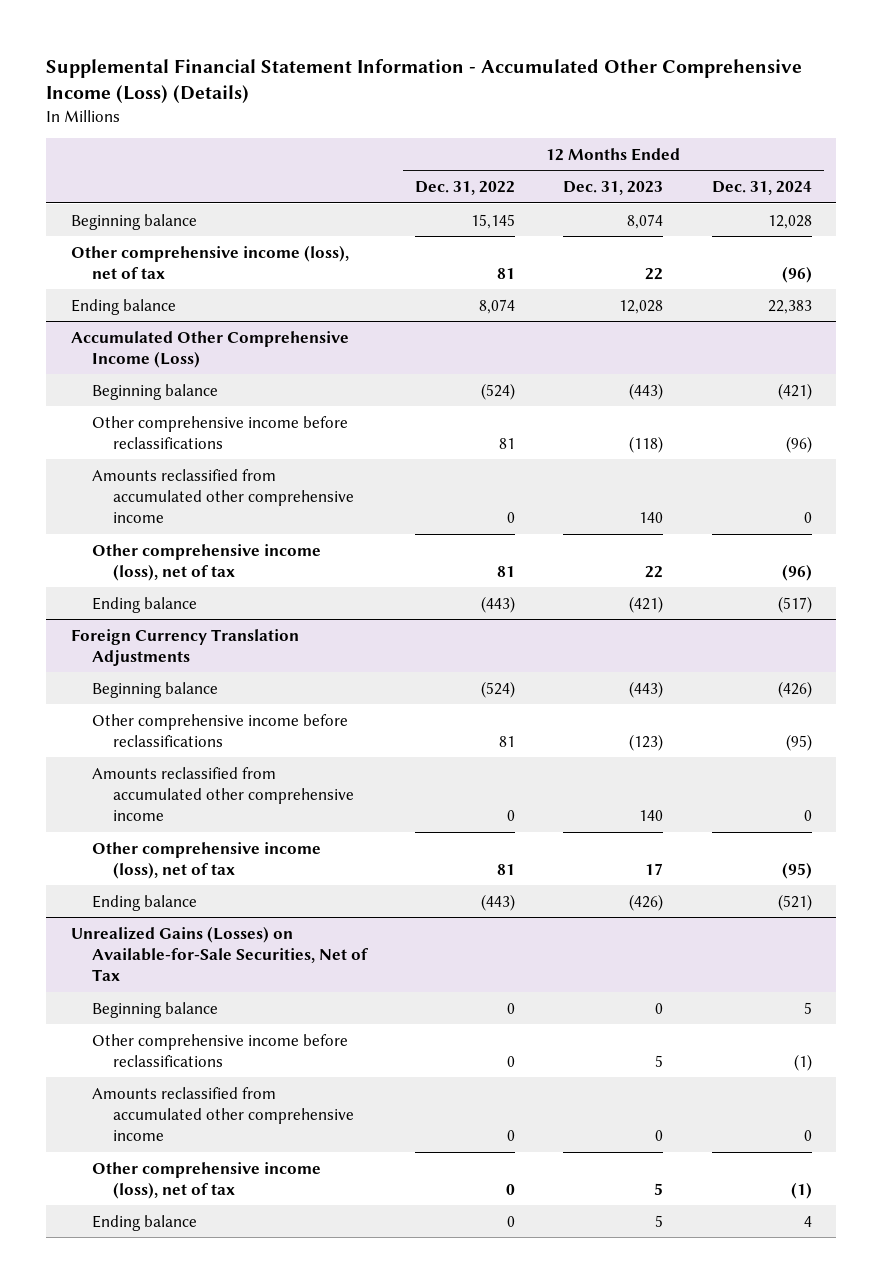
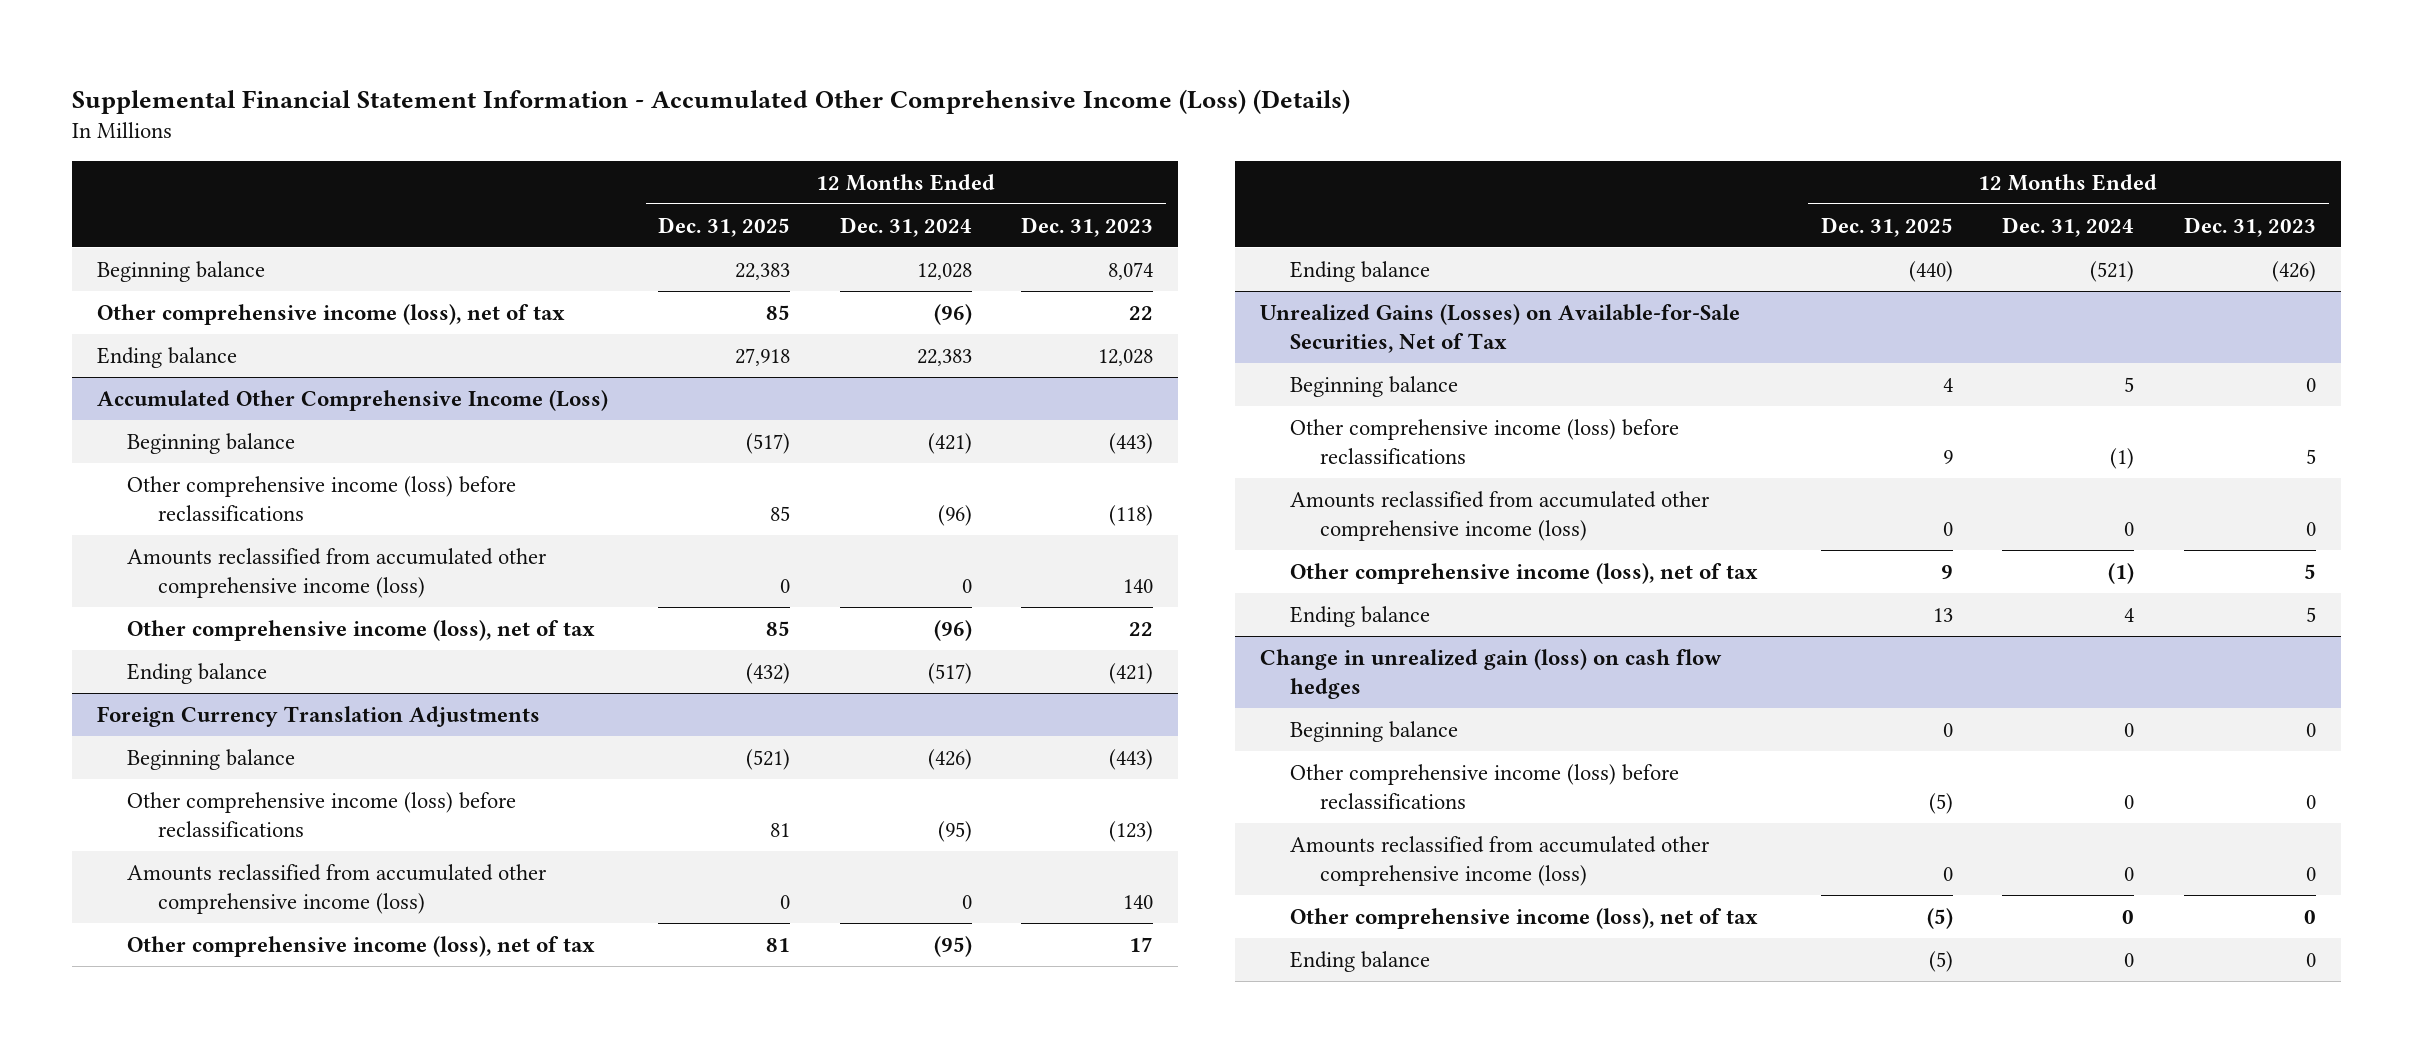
- | 12 Months Ended Dec. 31, 2022 | 12 Months Ended Dec. 31, 2023 | 12 Months Ended Dec. 31, 2024
+ | 12 Months Ended Dec. 31, 2025 | 12 Months Ended Dec. 31, 2024 | 12 Months Ended Dec. 31, 2023
@ Accumulated Other Comprehensive Income (Loss)
- Other comprehensive income before reclassifications | 81 | (118) | (96)
- Amounts reclassified from accumulated other comprehensive income | 0 | 140 | 0
+ Other comprehensive income (loss) before reclassifications | 85 | (96) | (118)
+ Amounts reclassified from accumulated other comprehensive income (loss) | 0 | 0 | 140
@ Foreign Currency Translation Adjustments
- Other comprehensive income before reclassifications | 81 | (123) | (95)
- Amounts reclassified from accumulated other comprehensive income | 0 | 140 | 0
+ Other comprehensive income (loss) before reclassifications | 81 | (95) | (123)
+ Amounts reclassified from accumulated other comprehensive income (loss) | 0 | 0 | 140
@ Unrealized Gains (Losses) on Available-for-Sale Securities, Net of Tax
- Other comprehensive income before reclassifications | 0 | 5 | (1)
- Amounts reclassified from accumulated other comprehensive income | 0 | 0 | 0
+ Other comprehensive income (loss) before reclassifications | 9 | (1) | 5
+ Amounts reclassified from accumulated other comprehensive income (loss) | 0 | 0 | 0
+ Change in unrealized gain (loss) on cash flow hedges
+ Beginning balance | 0 | 0 | 0
+ Other comprehensive income (loss) before reclassifications | (5) | 0 | 0
+ Amounts reclassified from accumulated other comprehensive income (loss) | 0 | 0 | 0
+ Other comprehensive income (loss), net of tax | (5) | 0 | 0
+ Ending balance | (5) | 0 | 0

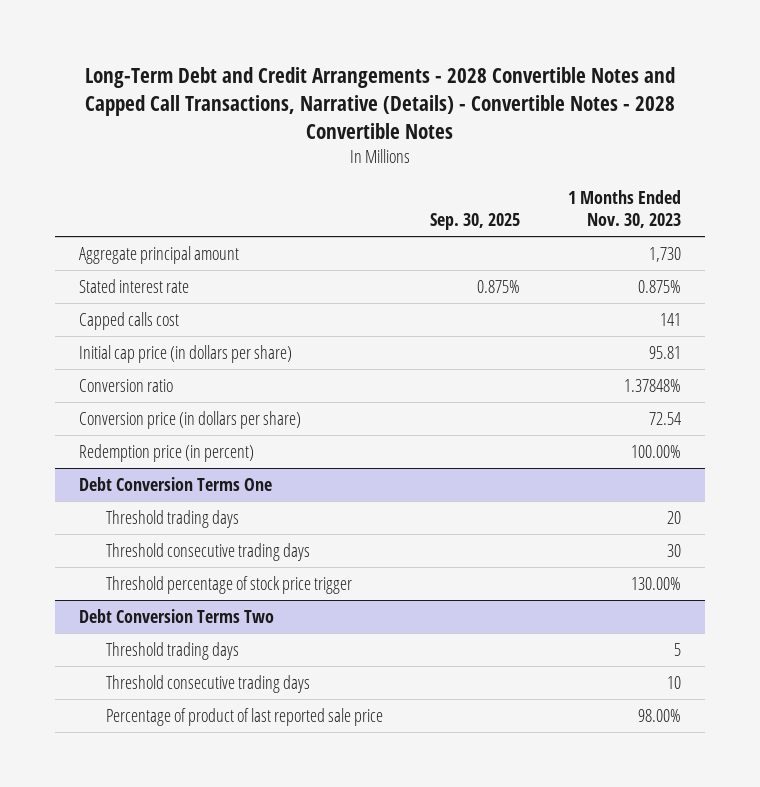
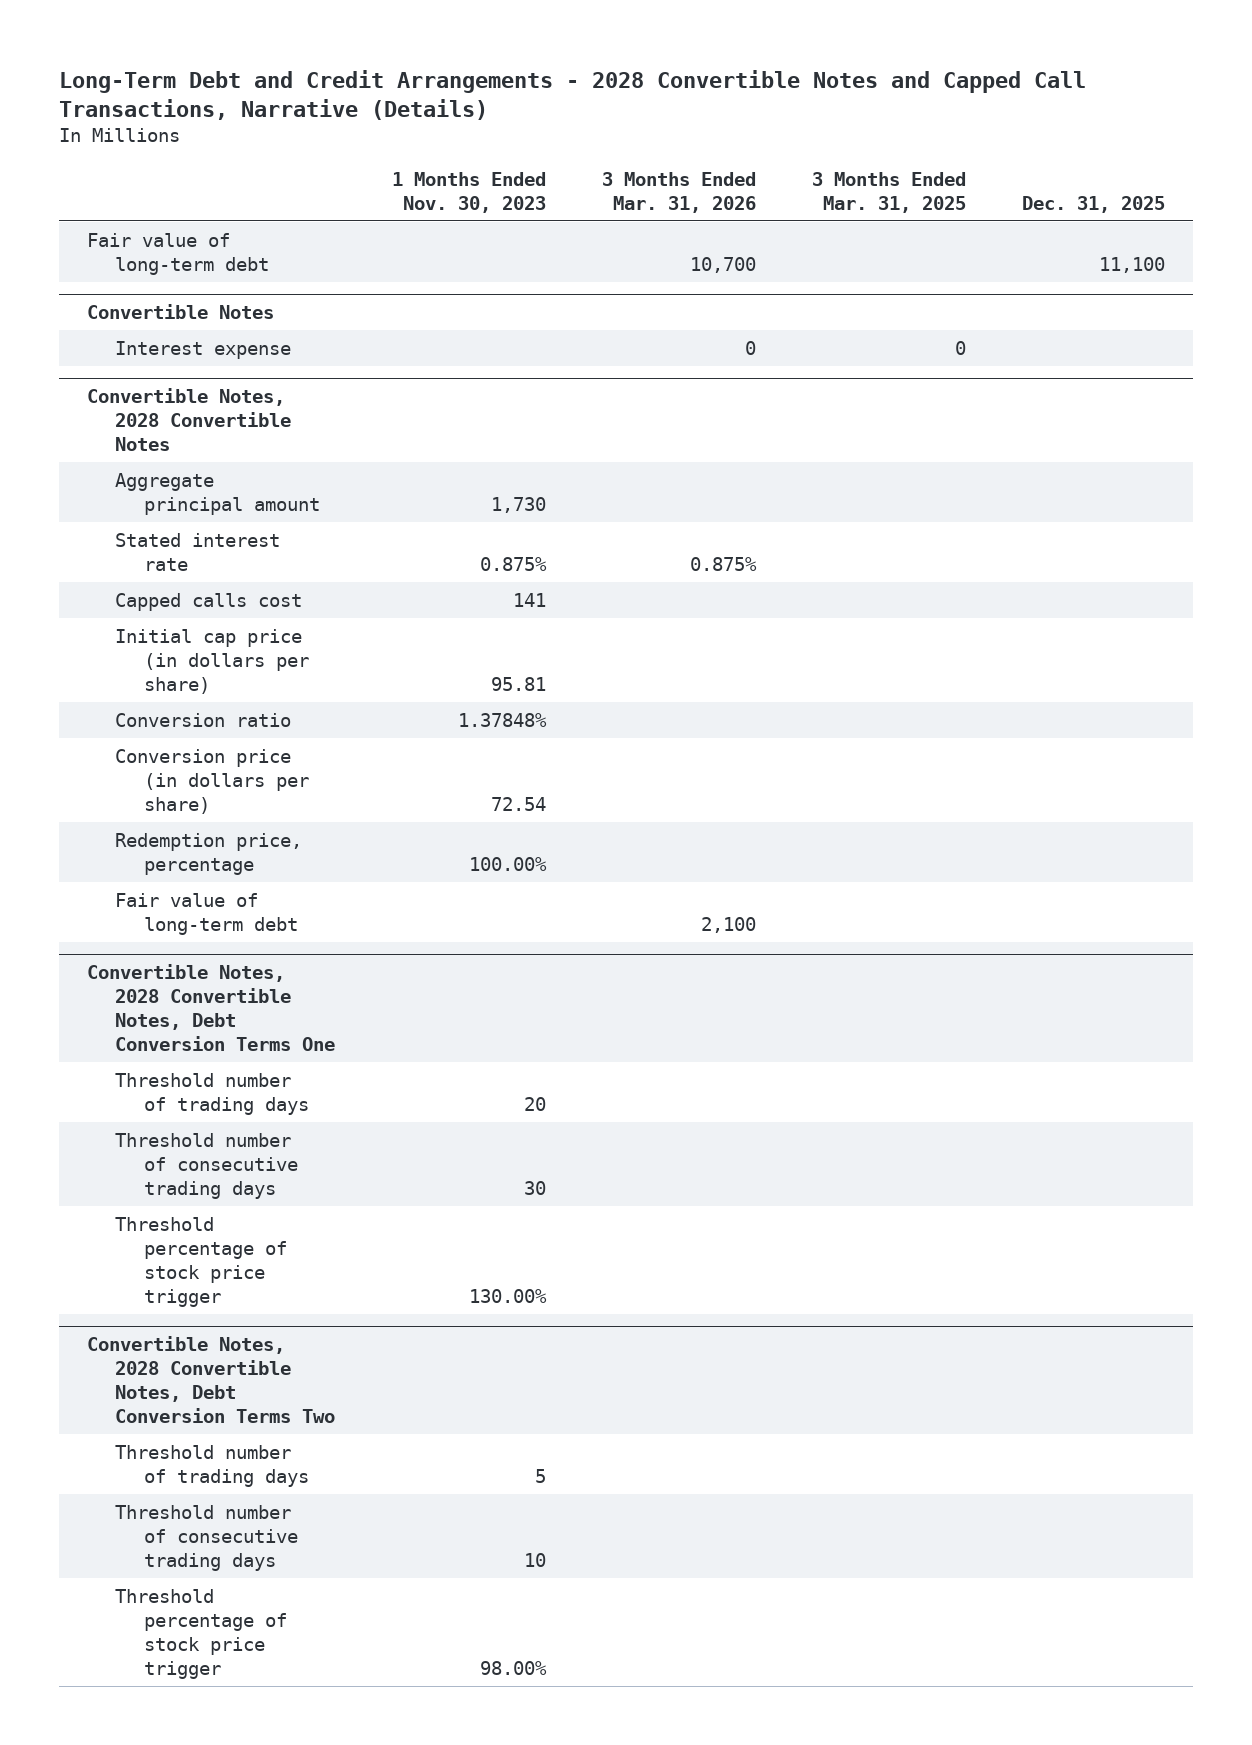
- Long-Term Debt and Credit Arrangements - 2028 Convertible Notes and Capped Call Transactions, Narrative (Details) - Convertible Notes - 2028 Convertible Notes
+ Long-Term Debt and Credit Arrangements - 2028 Convertible Notes and Capped Call Transactions, Narrative (Details)
- | Sep. 30, 2025 | 1 Months Ended Nov. 30, 2023
+ | 1 Months Ended Nov. 30, 2023 | 3 Months Ended Mar. 31, 2026 | 3 Months Ended Mar. 31, 2025 | Dec. 31, 2025
+ Fair value of long-term debt | | 10,700 | | 11,100
+ Convertible Notes
+ Interest expense | | 0 | 0 |
+ Convertible Notes, 2028 Convertible Notes
- Redemption price (in percent) | | 100.00%
- Debt Conversion Terms One
- Threshold trading days | | 20
- Threshold consecutive trading days | | 30
+ Redemption price, percentage | 100.00% | | |
+ Fair value of long-term debt | | 2,100 | |
+ Convertible Notes, 2028 Convertible Notes, Debt Conversion Terms One
+ Threshold number of trading days | 20 | | |
+ Threshold number of consecutive trading days | 30 | | |
- Debt Conversion Terms Two
- Threshold trading days | | 5
- Threshold consecutive trading days | | 10
- Percentage of product of last reported sale price | | 98.00%
+ Convertible Notes, 2028 Convertible Notes, Debt Conversion Terms Two
+ Threshold number of trading days | 5 | | |
+ Threshold number of consecutive trading days | 10 | | |
+ Threshold percentage of stock price trigger | 98.00% | | |

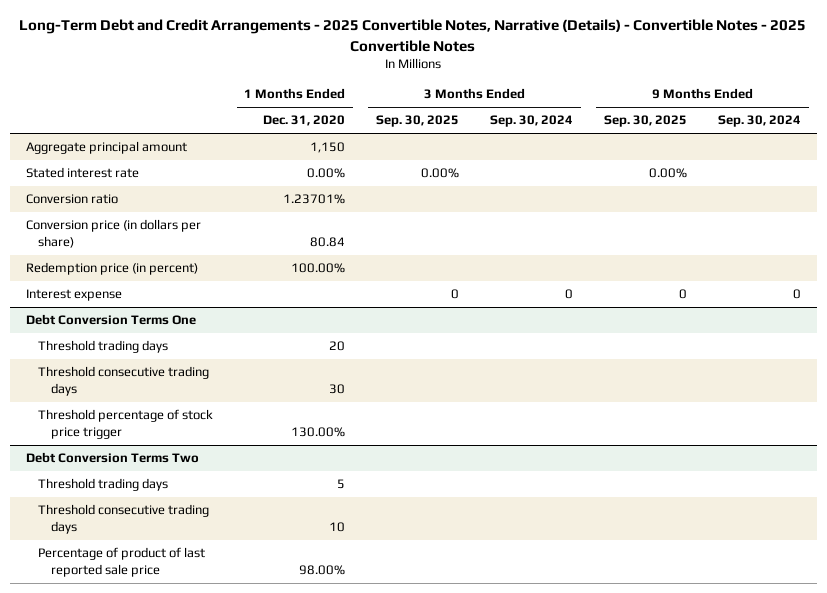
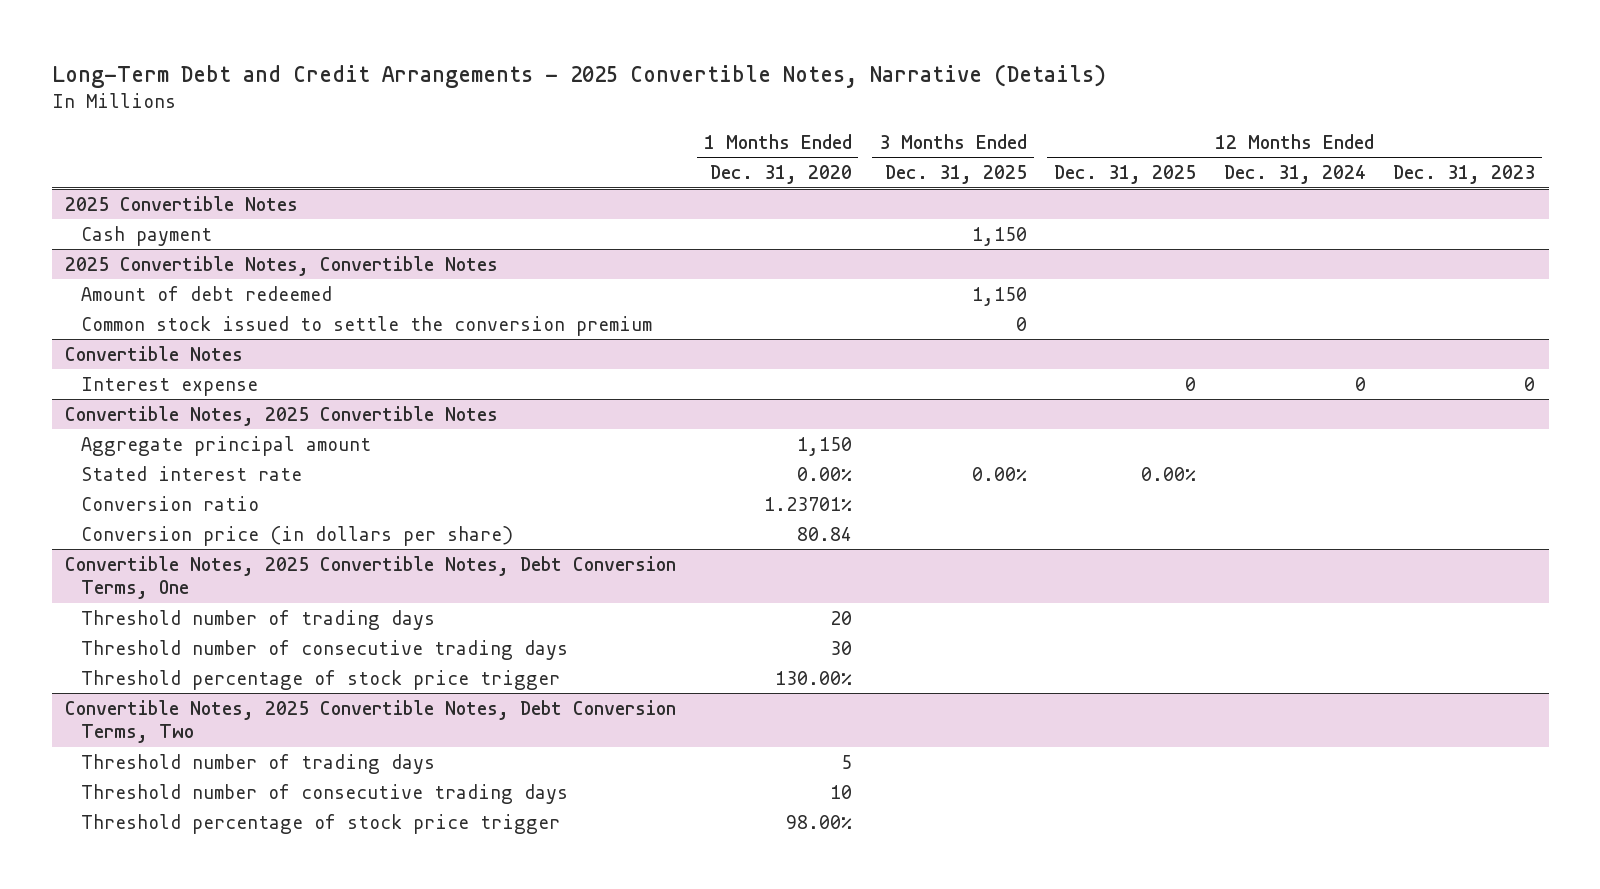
- Long-Term Debt and Credit Arrangements - 2025 Convertible Notes, Narrative (Details) - Convertible Notes - 2025 Convertible Notes
+ Long-Term Debt and Credit Arrangements - 2025 Convertible Notes, Narrative (Details)
- | 1 Months Ended Dec. 31, 2020 | 3 Months Ended Sep. 30, 2025 | 3 Months Ended Sep. 30, 2024 | 9 Months Ended Sep. 30, 2025 | 9 Months Ended Sep. 30, 2024
+ | 1 Months Ended Dec. 31, 2020 | 3 Months Ended Dec. 31, 2025 | 12 Months Ended Dec. 31, 2025 | 12 Months Ended Dec. 31, 2024 | 12 Months Ended Dec. 31, 2023
+ 2025 Convertible Notes
+ Cash payment | | 1,150 | | |
+ 2025 Convertible Notes, Convertible Notes
+ Amount of debt redeemed | | 1,150 | | |
+ Common stock issued to settle the conversion premium | | 0 | | |
+ Convertible Notes
+ Interest expense | | | 0 | 0 | 0
+ Convertible Notes, 2025 Convertible Notes
- Redemption price (in percent) | 100.00% | | | |
- Interest expense | | 0 | 0 | 0 | 0
- Debt Conversion Terms One
- Threshold trading days | 20 | | | |
- Threshold consecutive trading days | 30 | | | |
+ Convertible Notes, 2025 Convertible Notes, Debt Conversion Terms, One
+ Threshold number of trading days | 20 | | | |
+ Threshold number of consecutive trading days | 30 | | | |
- Debt Conversion Terms Two
- Threshold trading days | 5 | | | |
- Threshold consecutive trading days | 10 | | | |
- Percentage of product of last reported sale price | 98.00% | | | |
+ Convertible Notes, 2025 Convertible Notes, Debt Conversion Terms, Two
+ Threshold number of trading days | 5 | | | |
+ Threshold number of consecutive trading days | 10 | | | |
+ Threshold percentage of stock price trigger | 98.00% | | | |

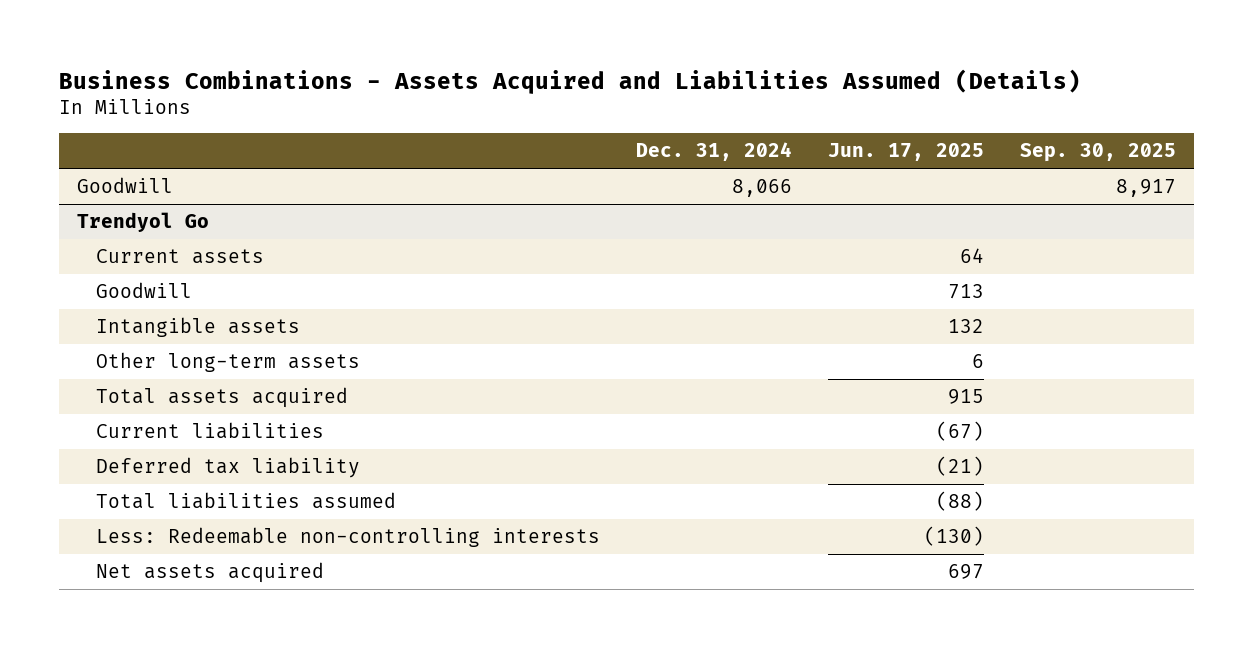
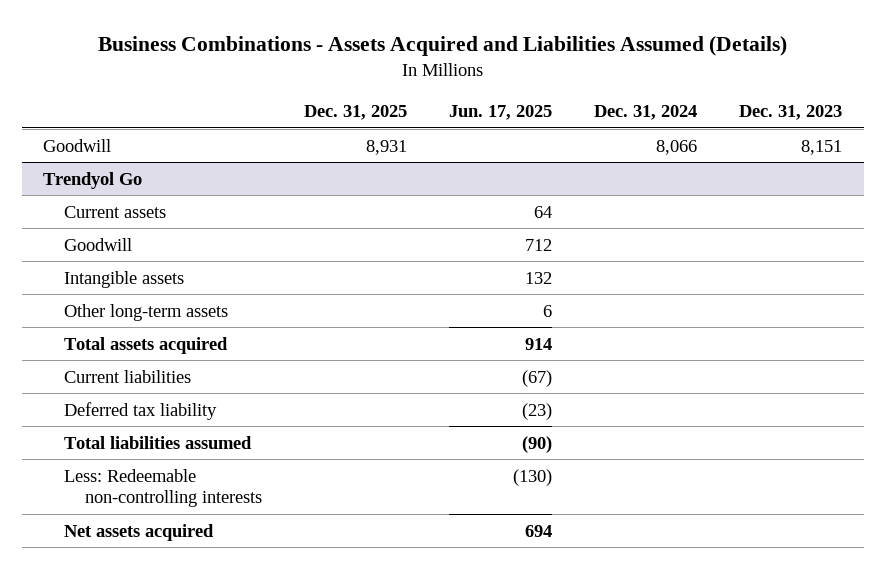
- | Dec. 31, 2024 | Jun. 17, 2025 | Sep. 30, 2025
+ | Dec. 31, 2025 | Jun. 17, 2025 | Dec. 31, 2024 | Dec. 31, 2023
@ Trendyol Go
- Goodwill | | 713 |
+ Goodwill | | 712 | |
- Total assets acquired | | 915 |
+ Total assets acquired | | 914 | |
- Deferred tax liability | | (21) |
- Total liabilities assumed | | (88) |
+ Deferred tax liability | | (23) | |
+ Total liabilities assumed | | (90) | |
- Net assets acquired | | 697 |
+ Net assets acquired | | 694 | |

